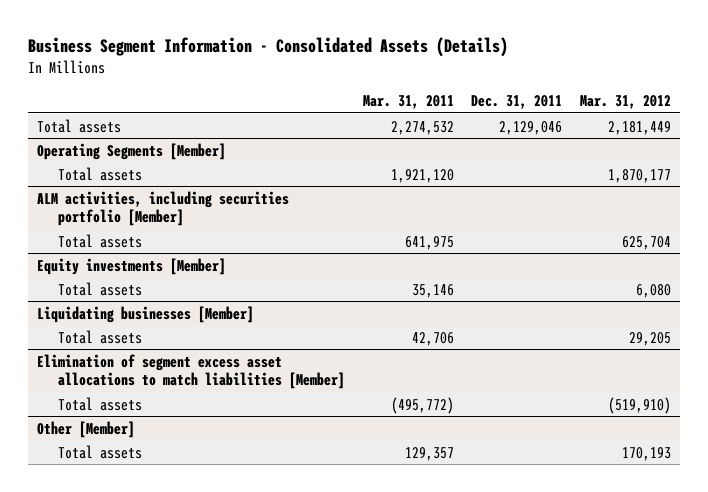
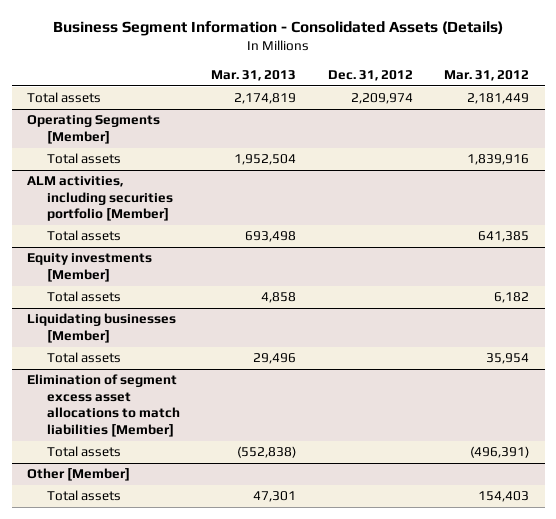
- | Mar. 31, 2011 | Dec. 31, 2011 | Mar. 31, 2012
+ | Mar. 31, 2013 | Dec. 31, 2012 | Mar. 31, 2012
@ Operating Segments [Member]
- Total assets | 1,921,120 | | 1,870,177
+ Total assets | 1,952,504 | | 1,839,916
@ ALM activities, including securities portfolio [Member]
- Total assets | 641,975 | | 625,704
+ Total assets | 693,498 | | 641,385
@ Equity investments [Member]
- Total assets | 35,146 | | 6,080
+ Total assets | 4,858 | | 6,182
@ Liquidating businesses [Member]
- Total assets | 42,706 | | 29,205
+ Total assets | 29,496 | | 35,954
@ Elimination of segment excess asset allocations to match liabilities [Member]
- Total assets | (495,772) | | (519,910)
+ Total assets | (552,838) | | (496,391)
@ Other [Member]
- Total assets | 129,357 | | 170,193
+ Total assets | 47,301 | | 154,403

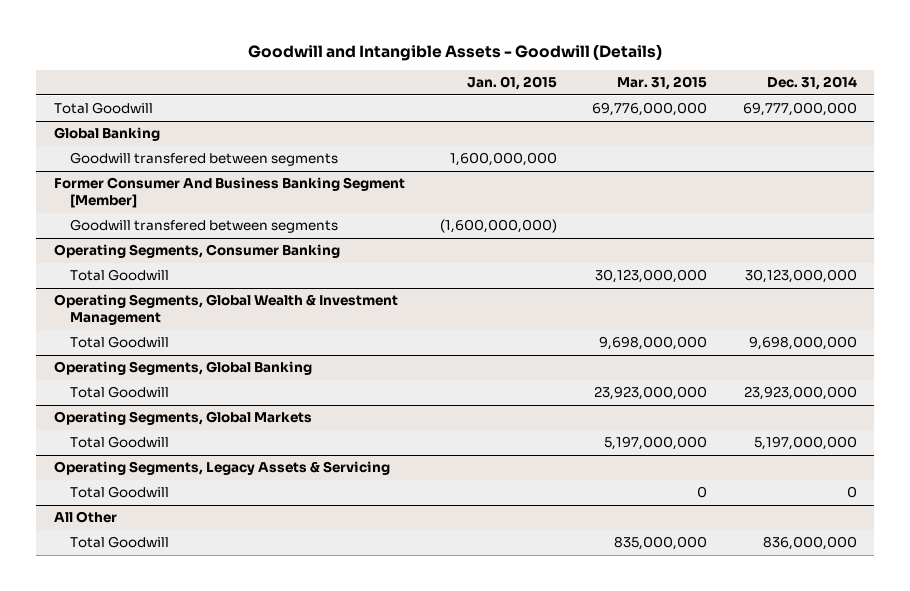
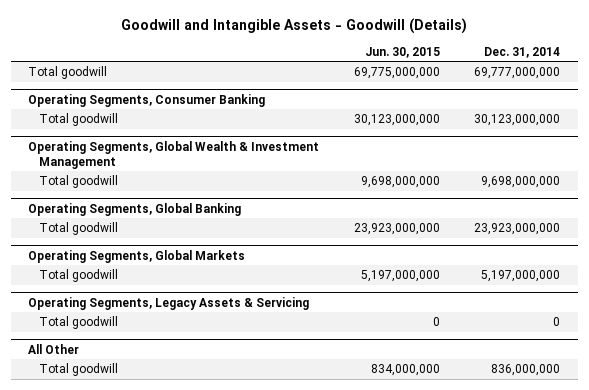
- | Jan. 01, 2015 | Mar. 31, 2015 | Dec. 31, 2014
+ | Jun. 30, 2015 | Dec. 31, 2014
- Total Goodwill | | 69,776,000,000 | 69,777,000,000
- Global Banking
- Goodwill transfered between segments | 1,600,000,000 | |
- Former Consumer And Business Banking Segment [Member]
- Goodwill transfered between segments | (1,600,000,000) | |
+ Total goodwill | 69,775,000,000 | 69,777,000,000
@ Operating Segments, Consumer Banking
- Total Goodwill | | 30,123,000,000 | 30,123,000,000
+ Total goodwill | 30,123,000,000 | 30,123,000,000
@ Operating Segments, Global Wealth & Investment Management
- Total Goodwill | | 9,698,000,000 | 9,698,000,000
+ Total goodwill | 9,698,000,000 | 9,698,000,000
@ Operating Segments, Global Banking
- Total Goodwill | | 23,923,000,000 | 23,923,000,000
+ Total goodwill | 23,923,000,000 | 23,923,000,000
@ Operating Segments, Global Markets
- Total Goodwill | | 5,197,000,000 | 5,197,000,000
+ Total goodwill | 5,197,000,000 | 5,197,000,000
@ Operating Segments, Legacy Assets & Servicing
- Total Goodwill | | 0 | 0
+ Total goodwill | 0 | 0
@ All Other
- Total Goodwill | | 835,000,000 | 836,000,000
+ Total goodwill | 834,000,000 | 836,000,000

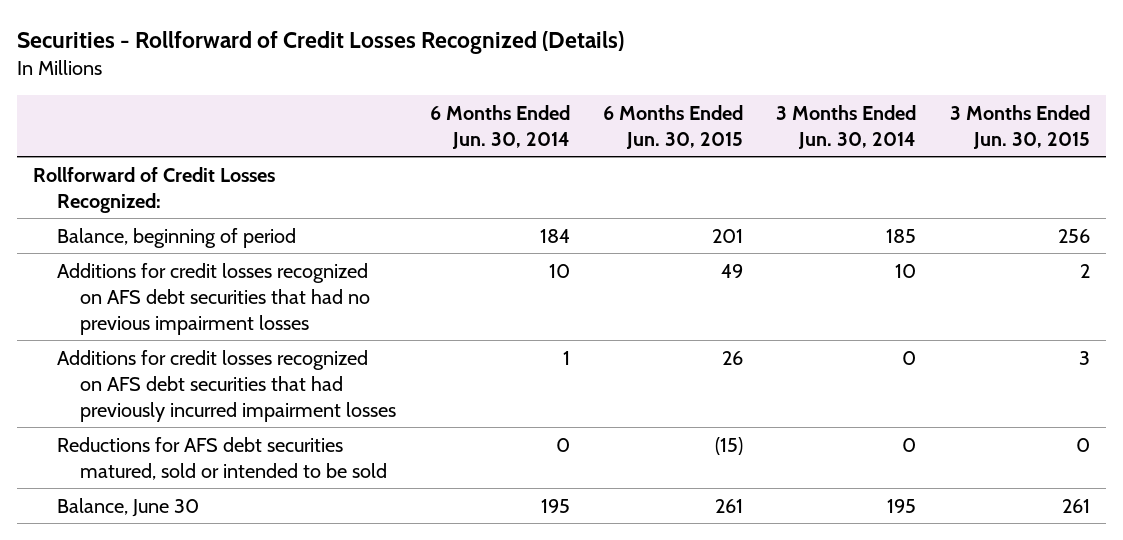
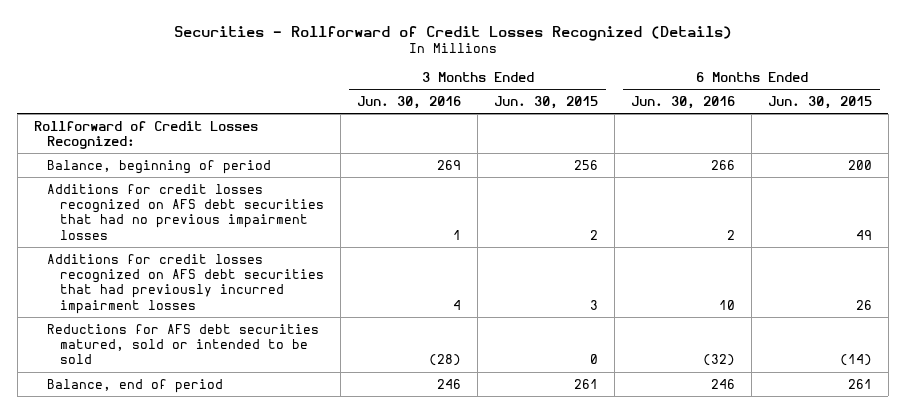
- | 6 Months Ended Jun. 30, 2014 | 6 Months Ended Jun. 30, 2015 | 3 Months Ended Jun. 30, 2014 | 3 Months Ended Jun. 30, 2015
+ | 3 Months Ended Jun. 30, 2016 | 3 Months Ended Jun. 30, 2015 | 6 Months Ended Jun. 30, 2016 | 6 Months Ended Jun. 30, 2015
- Balance, beginning of period | 184 | 201 | 185 | 256
+ Balance, beginning of period | 269 | 256 | 266 | 200
- Reductions for AFS debt securities matured, sold or intended to be sold | 0 | (15) | 0 | 0
- Balance, June 30 | 195 | 261 | 195 | 261
+ Reductions for AFS debt securities matured, sold or intended to be sold | (28) | 0 | (32) | (14)
+ Balance, end of period | 246 | 261 | 246 | 261

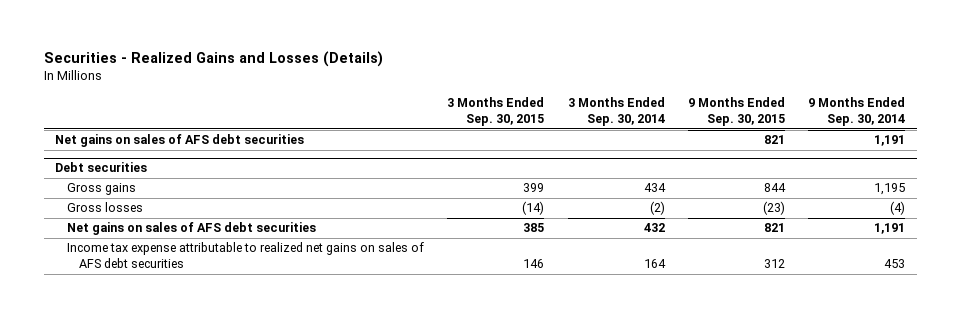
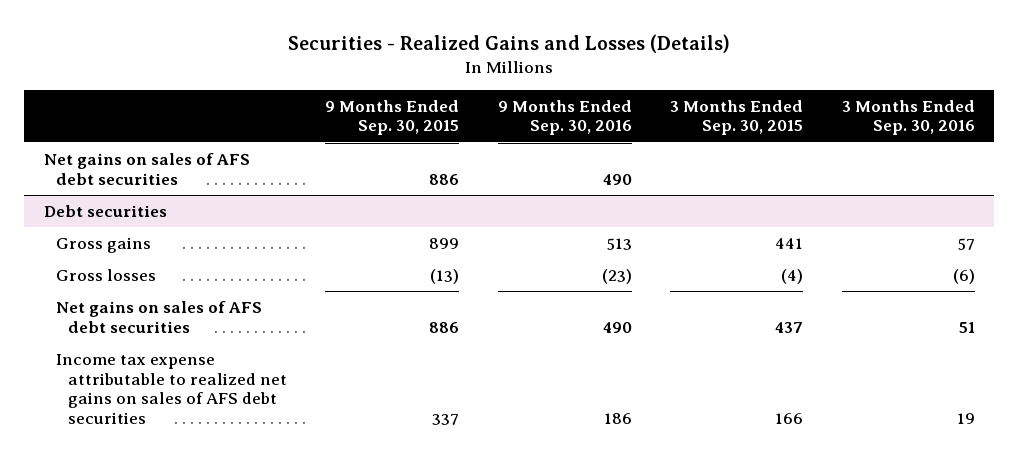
- | 3 Months Ended Sep. 30, 2015 | 3 Months Ended Sep. 30, 2014 | 9 Months Ended Sep. 30, 2015 | 9 Months Ended Sep. 30, 2014
+ | 9 Months Ended Sep. 30, 2015 | 9 Months Ended Sep. 30, 2016 | 3 Months Ended Sep. 30, 2015 | 3 Months Ended Sep. 30, 2016
- Net gains on sales of AFS debt securities | | | 821 | 1,191
+ Net gains on sales of AFS debt securities | 886 | 490 | |
@ Debt securities
- Gross gains | 399 | 434 | 844 | 1,195
- Gross losses | (14) | (2) | (23) | (4)
- Net gains on sales of AFS debt securities | 385 | 432 | 821 | 1,191
- Income tax expense attributable to realized net gains on sales of AFS debt securities | 146 | 164 | 312 | 453
+ Gross gains | 899 | 513 | 441 | 57
+ Gross losses | (13) | (23) | (4) | (6)
+ Net gains on sales of AFS debt securities | 886 | 490 | 437 | 51
+ Income tax expense attributable to realized net gains on sales of AFS debt securities | 337 | 186 | 166 | 19

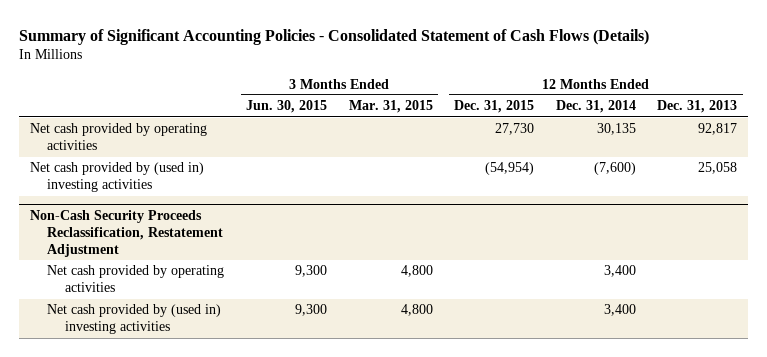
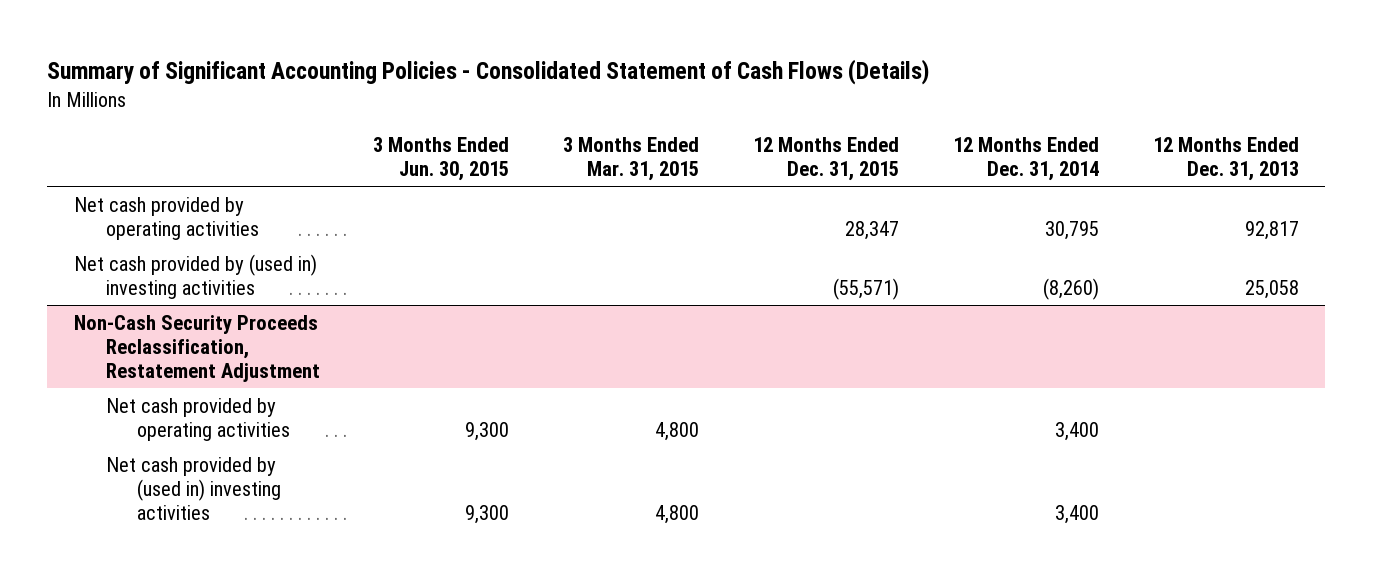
- Net cash provided by operating activities | | | 27,730 | 30,135 | 92,817
- Net cash provided by (used in) investing activities | | | (54,954) | (7,600) | 25,058
+ Net cash provided by operating activities | | | 28,347 | 30,795 | 92,817
+ Net cash provided by (used in) investing activities | | | (55,571) | (8,260) | 25,058

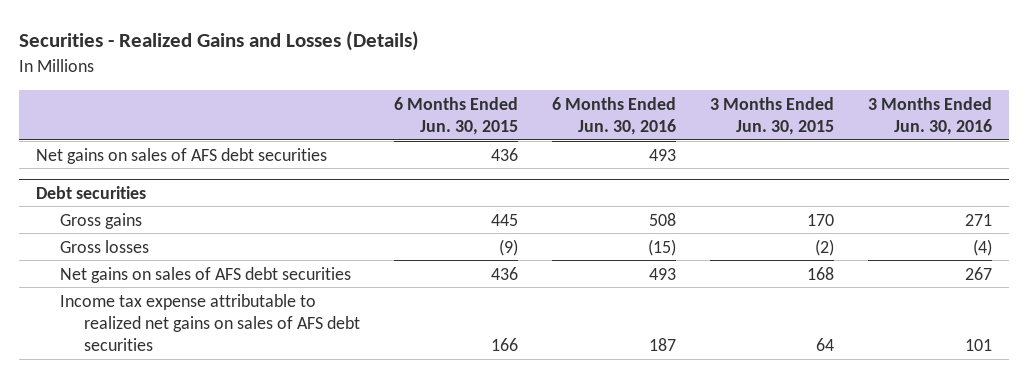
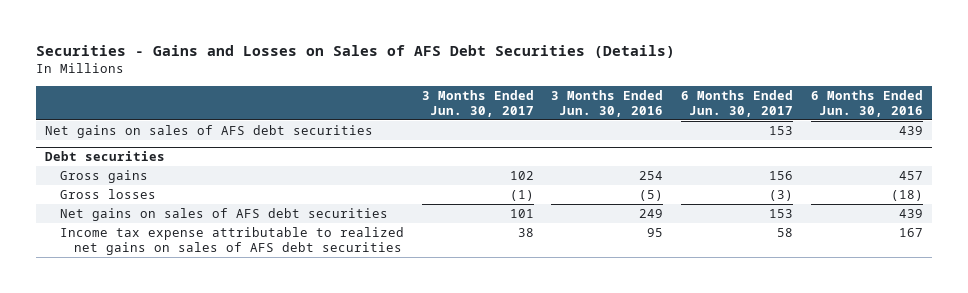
- Securities - Realized Gains and Losses (Details)
+ Securities - Gains and Losses on Sales of AFS Debt Securities (Details)
- | 6 Months Ended Jun. 30, 2015 | 6 Months Ended Jun. 30, 2016 | 3 Months Ended Jun. 30, 2015 | 3 Months Ended Jun. 30, 2016
+ | 3 Months Ended Jun. 30, 2017 | 3 Months Ended Jun. 30, 2016 | 6 Months Ended Jun. 30, 2017 | 6 Months Ended Jun. 30, 2016
- Net gains on sales of AFS debt securities | 436 | 493 | |
+ Net gains on sales of AFS debt securities | | | 153 | 439
@ Debt securities
- Gross gains | 445 | 508 | 170 | 271
- Gross losses | (9) | (15) | (2) | (4)
- Net gains on sales of AFS debt securities | 436 | 493 | 168 | 267
- Income tax expense attributable to realized net gains on sales of AFS debt securities | 166 | 187 | 64 | 101
+ Gross gains | 102 | 254 | 156 | 457
+ Gross losses | (1) | (5) | (3) | (18)
+ Net gains on sales of AFS debt securities | 101 | 249 | 153 | 439
+ Income tax expense attributable to realized net gains on sales of AFS debt securities | 38 | 95 | 58 | 167

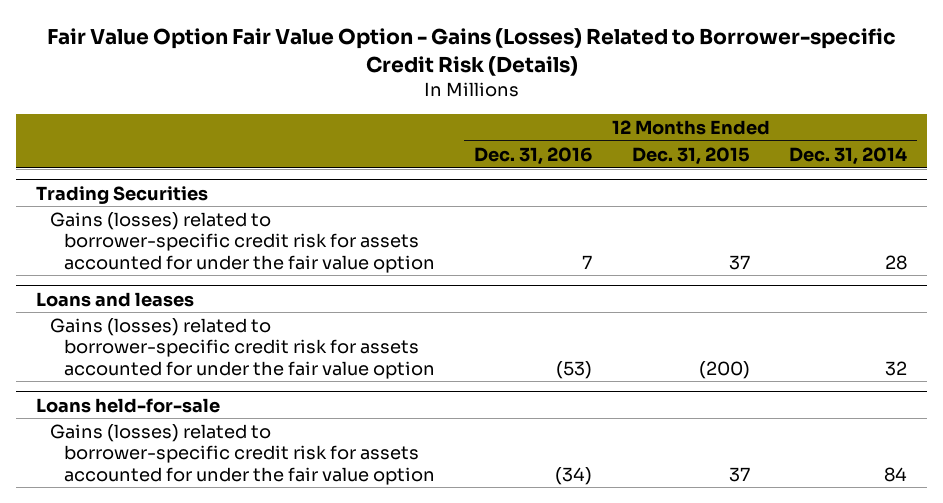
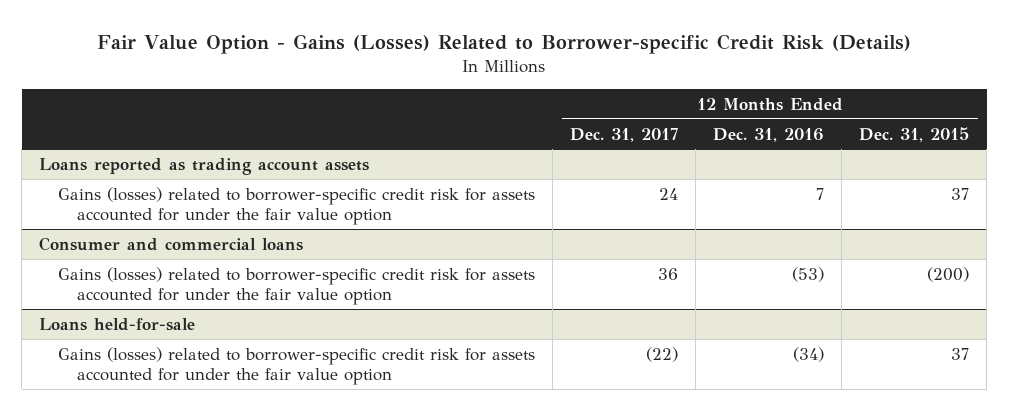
- Fair Value Option Fair Value Option - Gains (Losses) Related to Borrower-specific Credit Risk (Details)
+ Fair Value Option - Gains (Losses) Related to Borrower-specific Credit Risk (Details)
- | 12 Months Ended Dec. 31, 2016 | 12 Months Ended Dec. 31, 2015 | 12 Months Ended Dec. 31, 2014
+ | 12 Months Ended Dec. 31, 2017 | 12 Months Ended Dec. 31, 2016 | 12 Months Ended Dec. 31, 2015
- Trading Securities
+ Loans reported as trading account assets
- Loans and leases
+ Consumer and commercial loans

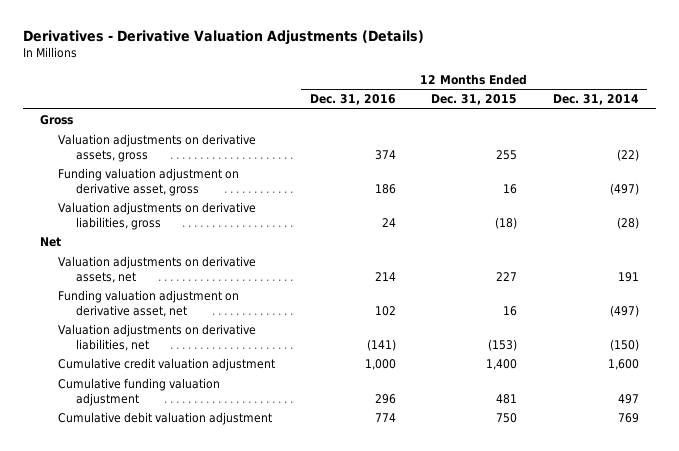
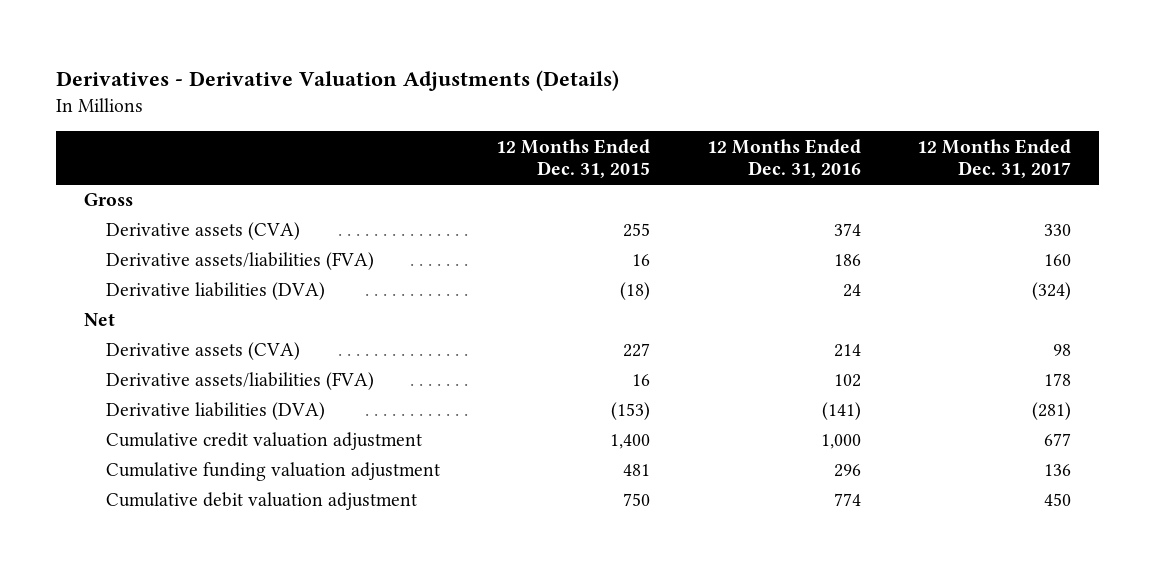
- | 12 Months Ended Dec. 31, 2016 | 12 Months Ended Dec. 31, 2015 | 12 Months Ended Dec. 31, 2014
+ | 12 Months Ended Dec. 31, 2015 | 12 Months Ended Dec. 31, 2016 | 12 Months Ended Dec. 31, 2017
- Valuation adjustments on derivative assets, gross | 374 | 255 | (22)
- Funding valuation adjustment on derivative asset, gross | 186 | 16 | (497)
- Valuation adjustments on derivative liabilities, gross | 24 | (18) | (28)
+ Derivative assets (CVA) | 255 | 374 | 330
+ Derivative assets/liabilities (FVA) | 16 | 186 | 160
+ Derivative liabilities (DVA) | (18) | 24 | (324)
- Valuation adjustments on derivative assets, net | 214 | 227 | 191
- Funding valuation adjustment on derivative asset, net | 102 | 16 | (497)
- Valuation adjustments on derivative liabilities, net | (141) | (153) | (150)
+ Derivative assets (CVA) | 227 | 214 | 98
+ Derivative assets/liabilities (FVA) | 16 | 102 | 178
+ Derivative liabilities (DVA) | (153) | (141) | (281)

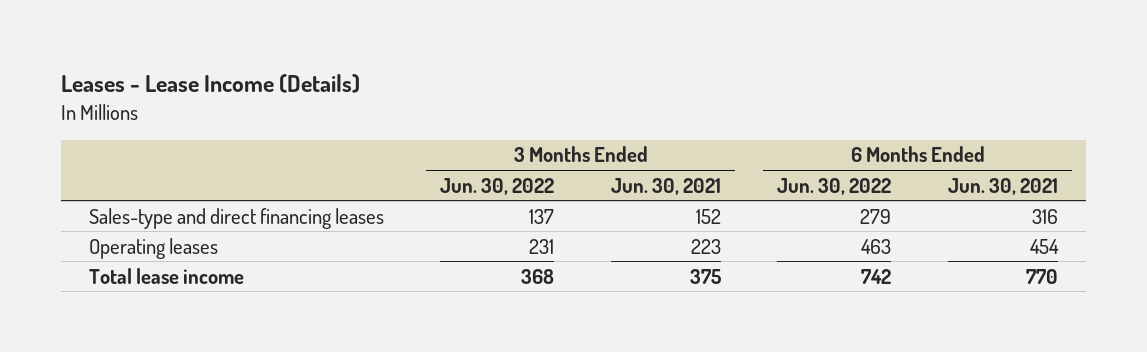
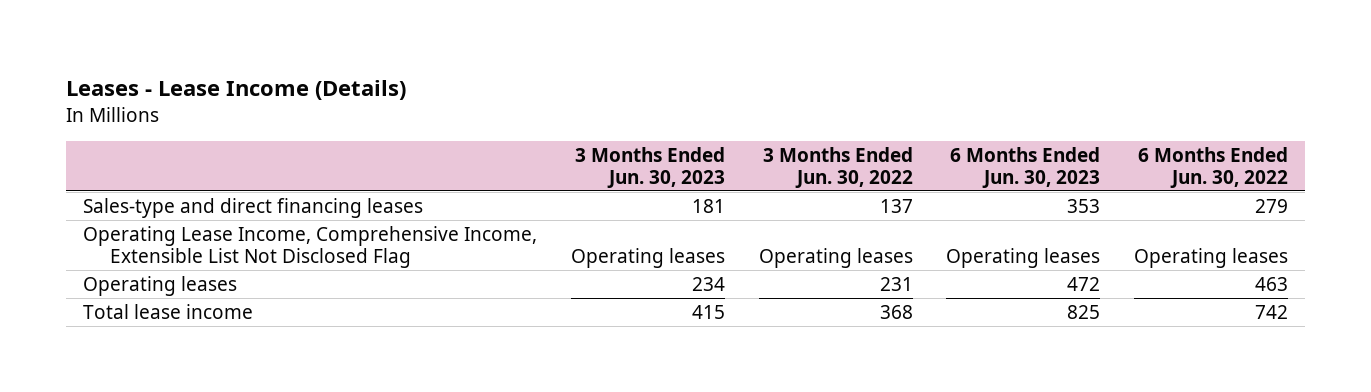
- | 3 Months Ended Jun. 30, 2022 | 3 Months Ended Jun. 30, 2021 | 6 Months Ended Jun. 30, 2022 | 6 Months Ended Jun. 30, 2021
+ | 3 Months Ended Jun. 30, 2023 | 3 Months Ended Jun. 30, 2022 | 6 Months Ended Jun. 30, 2023 | 6 Months Ended Jun. 30, 2022
+ Operating Lease Income, Comprehensive Income, Extensible List Not Disclosed Flag | Operating leases | Operating leases | Operating leases | Operating leases

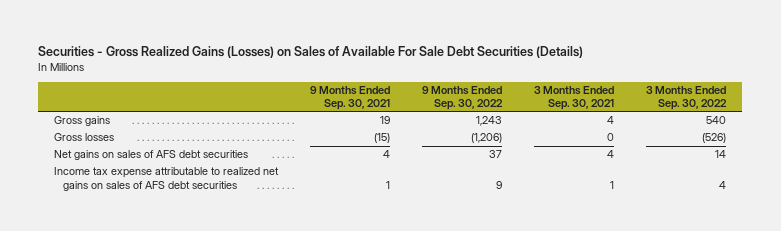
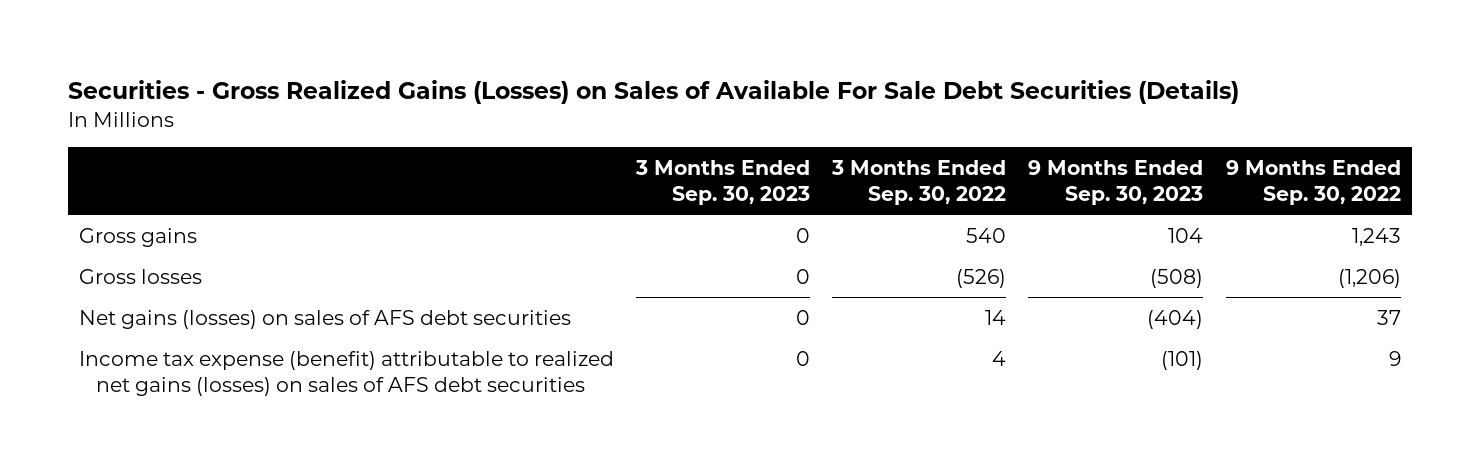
- | 9 Months Ended Sep. 30, 2021 | 9 Months Ended Sep. 30, 2022 | 3 Months Ended Sep. 30, 2021 | 3 Months Ended Sep. 30, 2022
+ | 3 Months Ended Sep. 30, 2023 | 3 Months Ended Sep. 30, 2022 | 9 Months Ended Sep. 30, 2023 | 9 Months Ended Sep. 30, 2022
- Net gains on sales of AFS debt securities | 4 | 37 | 4 | 14
- Income tax expense attributable to realized net gains on sales of AFS debt securities | 1 | 9 | 1 | 4
+ Net gains (losses) on sales of AFS debt securities | 0 | 14 | (404) | 37
+ Income tax expense (benefit) attributable to realized net gains (losses) on sales of AFS debt securities | 0 | 4 | (101) | 9

